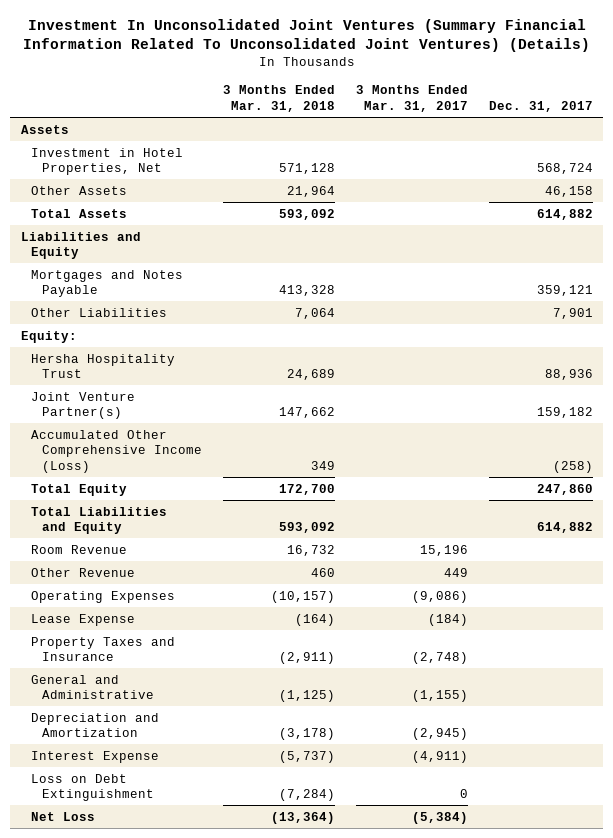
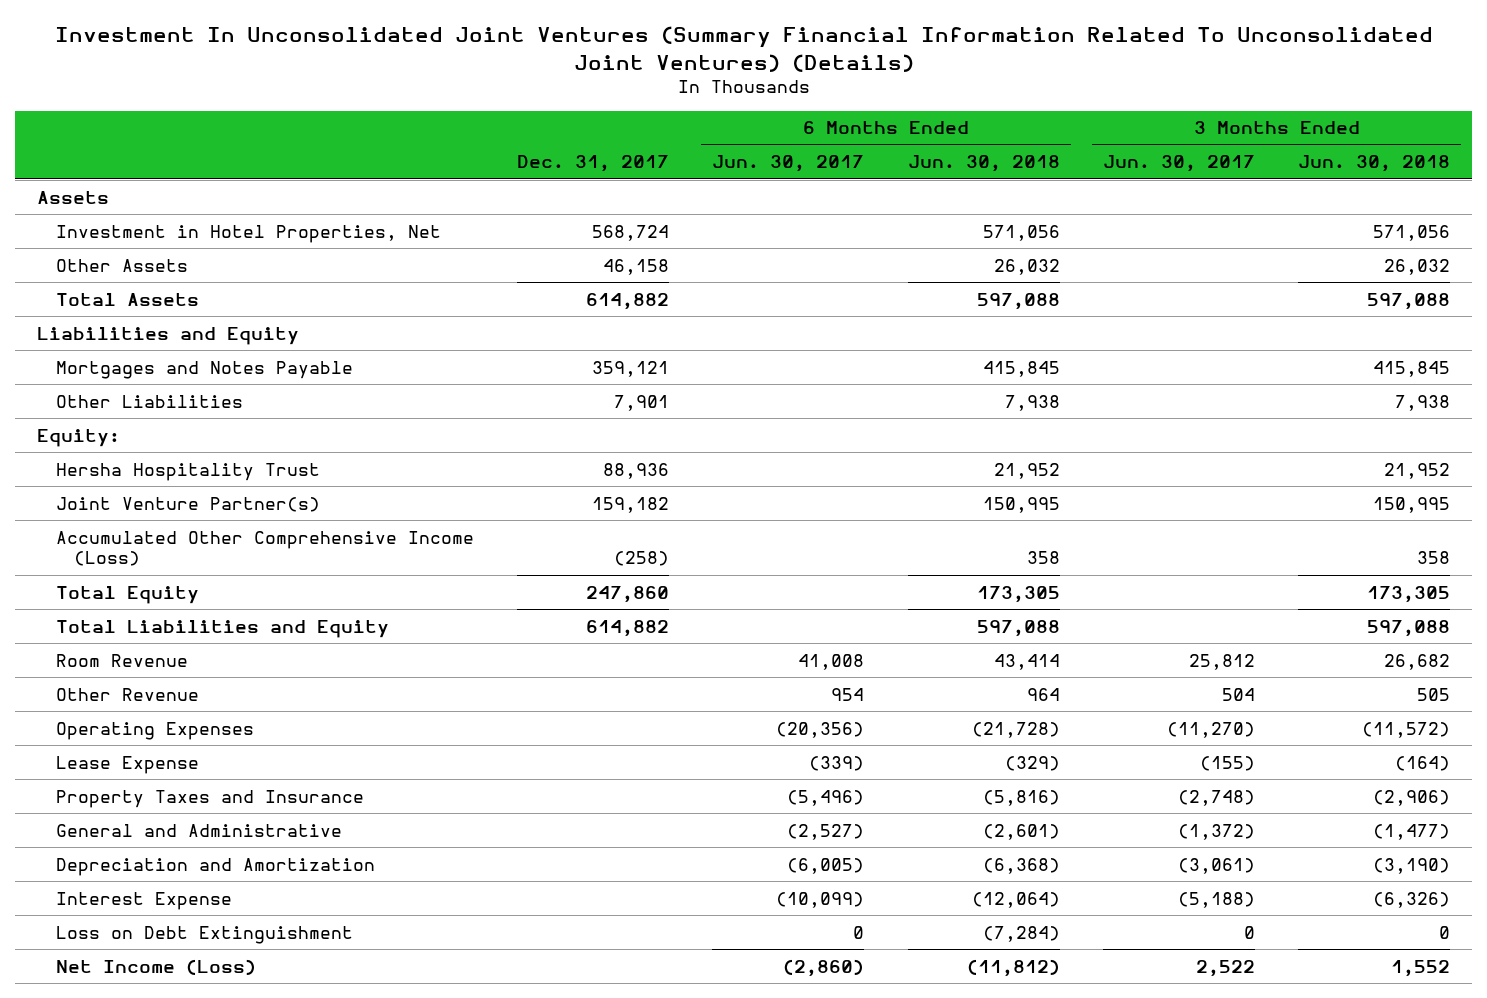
- | 3 Months Ended Mar. 31, 2018 | 3 Months Ended Mar. 31, 2017 | Dec. 31, 2017
+ | Dec. 31, 2017 | 6 Months Ended Jun. 30, 2017 | 6 Months Ended Jun. 30, 2018 | 3 Months Ended Jun. 30, 2017 | 3 Months Ended Jun. 30, 2018
- Net Loss | (13,364) | (5,384) |
+ Net Income (Loss) | | (2,860) | (11,812) | 2,522 | 1,552

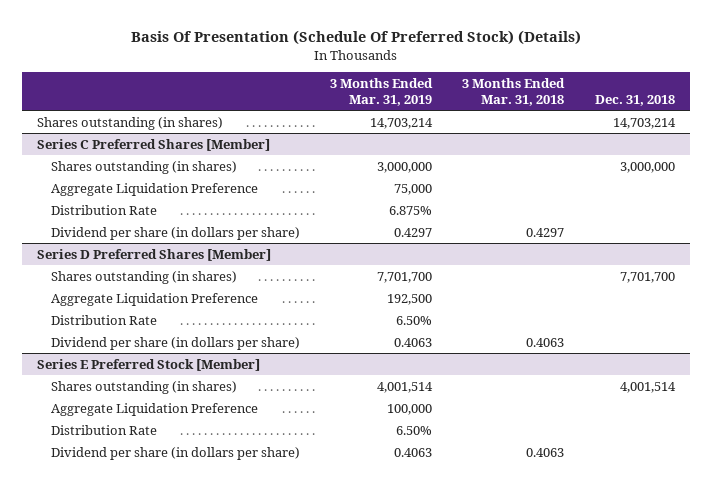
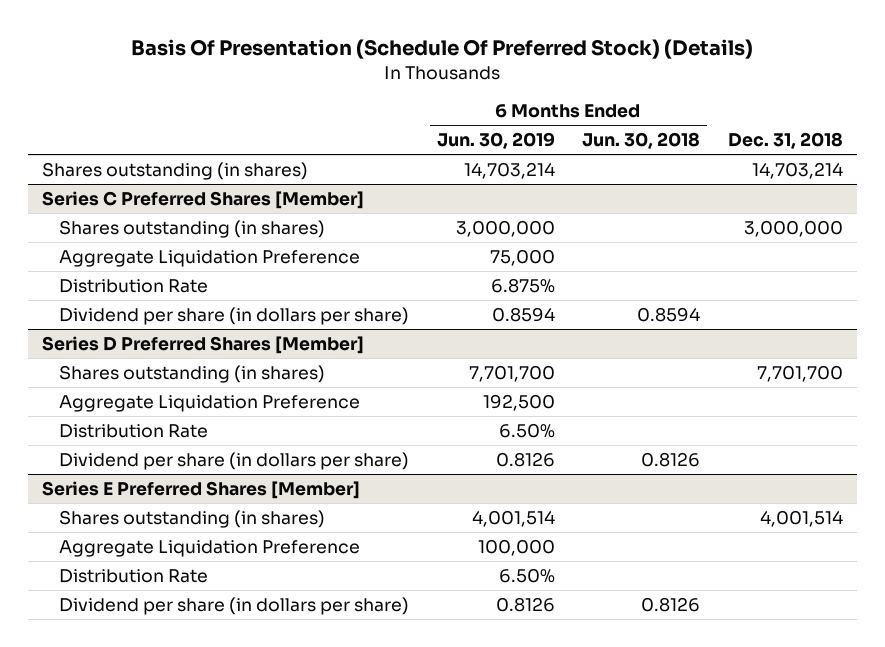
- | 3 Months Ended Mar. 31, 2019 | 3 Months Ended Mar. 31, 2018 | Dec. 31, 2018
+ | 6 Months Ended Jun. 30, 2019 | 6 Months Ended Jun. 30, 2018 | Dec. 31, 2018
- Series E Preferred Stock [Member]
+ Series E Preferred Shares [Member]

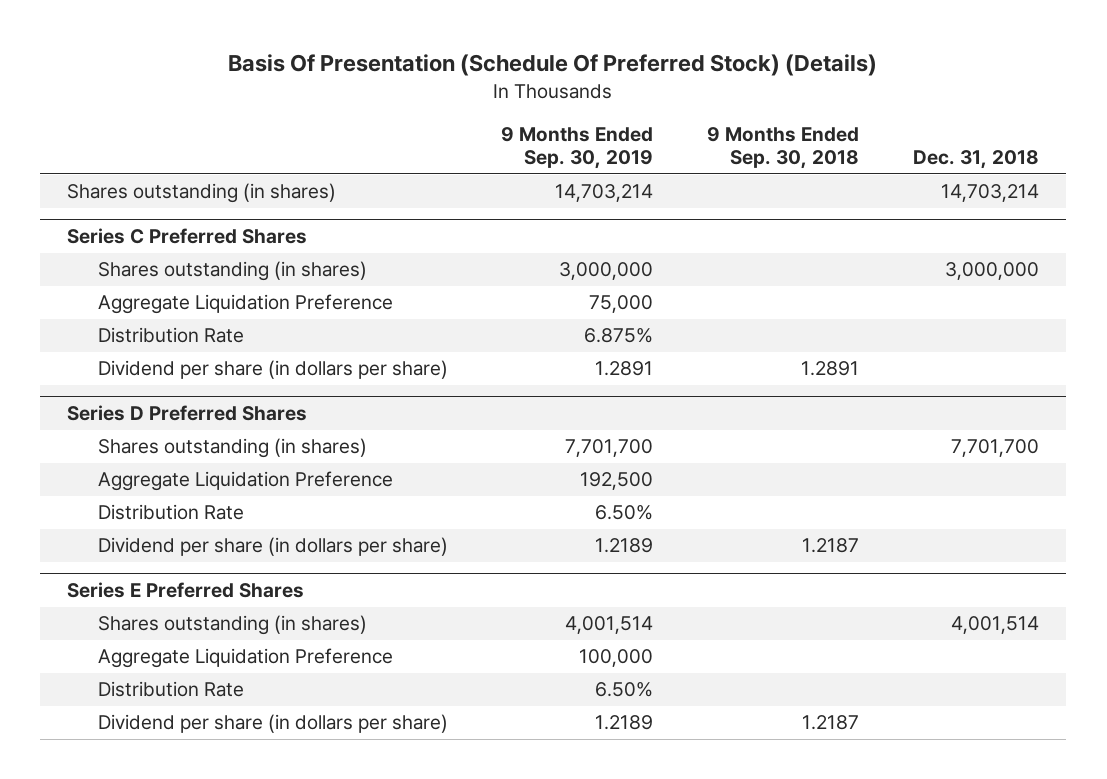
- | 6 Months Ended Jun. 30, 2019 | 6 Months Ended Jun. 30, 2018 | Dec. 31, 2018
+ | 9 Months Ended Sep. 30, 2019 | 9 Months Ended Sep. 30, 2018 | Dec. 31, 2018
- Series C Preferred Shares [Member]
+ Series C Preferred Shares
- Series D Preferred Shares [Member]
+ Series D Preferred Shares
- Series E Preferred Shares [Member]
+ Series E Preferred Shares

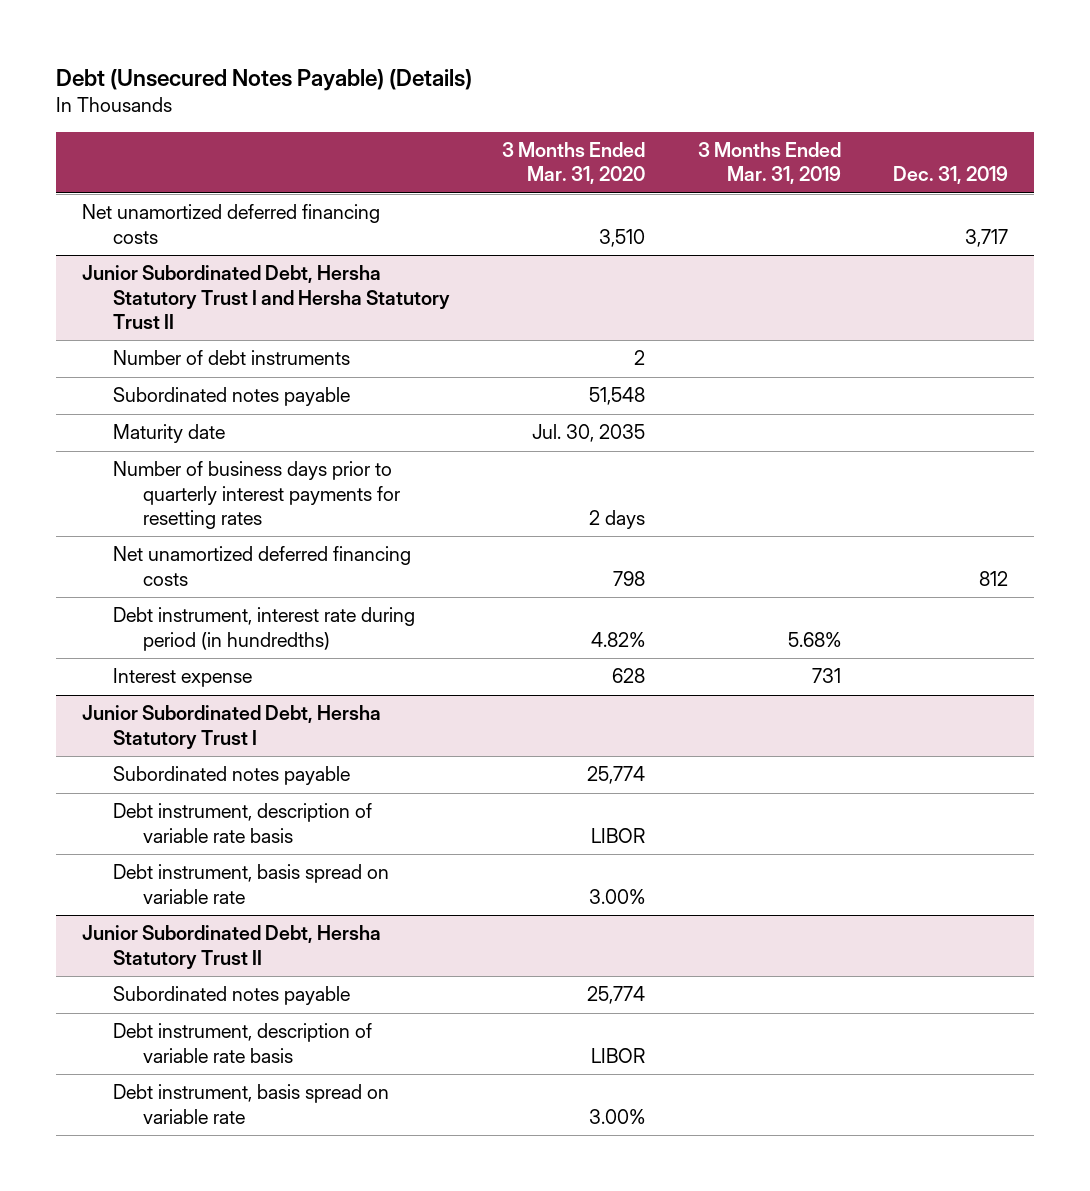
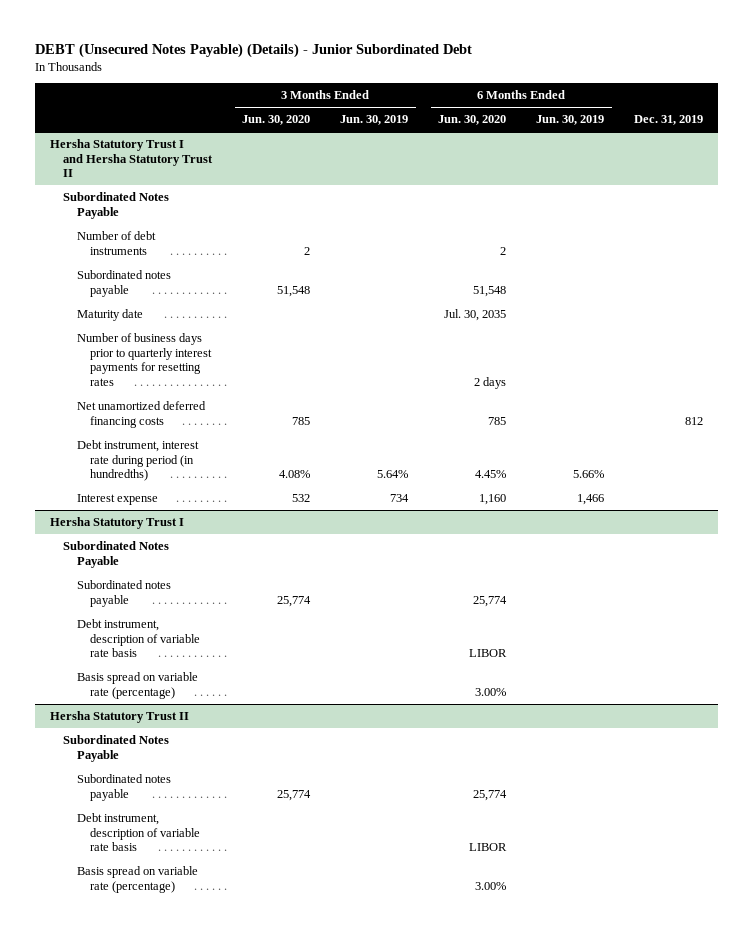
- Debt (Unsecured Notes Payable) (Details)
+ DEBT (Unsecured Notes Payable) (Details) - Junior Subordinated Debt
- | 3 Months Ended Mar. 31, 2020 | 3 Months Ended Mar. 31, 2019 | Dec. 31, 2019
+ | 3 Months Ended Jun. 30, 2020 | 3 Months Ended Jun. 30, 2019 | 6 Months Ended Jun. 30, 2020 | 6 Months Ended Jun. 30, 2019 | Dec. 31, 2019
- Net unamortized deferred financing costs | 3,510 | | 3,717
- Junior Subordinated Debt, Hersha Statutory Trust I and Hersha Statutory Trust II
+ Hersha Statutory Trust I and Hersha Statutory Trust II
+ Subordinated Notes Payable
- Junior Subordinated Debt, Hersha Statutory Trust I
+ Hersha Statutory Trust I
+ Subordinated Notes Payable
- Debt instrument, basis spread on variable rate | 3.00% | |
- Junior Subordinated Debt, Hersha Statutory Trust II
+ Basis spread on variable rate (percentage) | | | 3.00% | |
+ Hersha Statutory Trust II
+ Subordinated Notes Payable
- Debt instrument, basis spread on variable rate | 3.00% | |
+ Basis spread on variable rate (percentage) | | | 3.00% | |

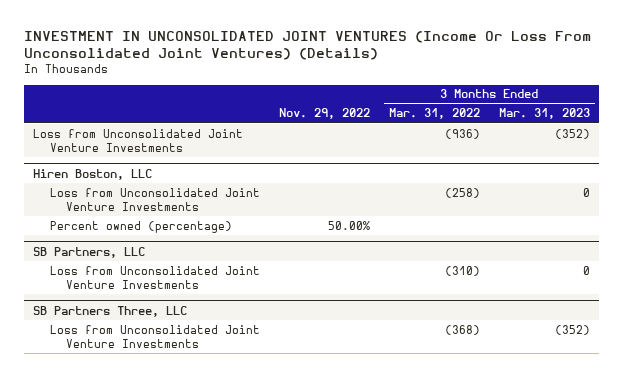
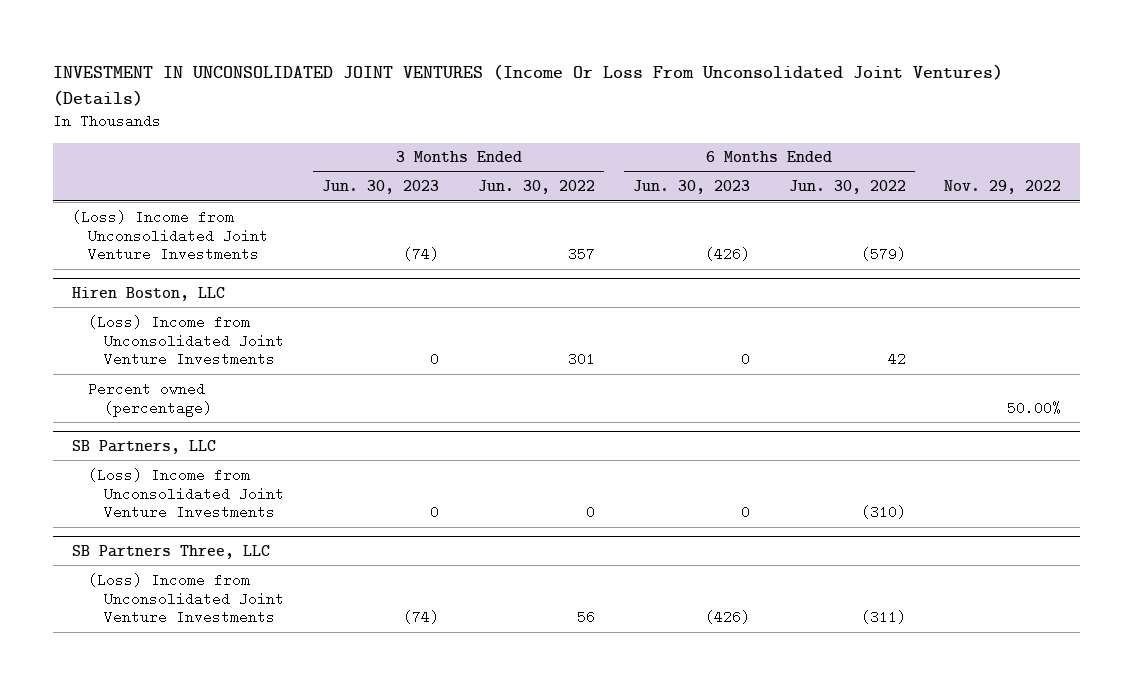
- | Nov. 29, 2022 | 3 Months Ended Mar. 31, 2022 | 3 Months Ended Mar. 31, 2023
+ | 3 Months Ended Jun. 30, 2023 | 3 Months Ended Jun. 30, 2022 | 6 Months Ended Jun. 30, 2023 | 6 Months Ended Jun. 30, 2022 | Nov. 29, 2022
- Loss from Unconsolidated Joint Venture Investments | | (936) | (352)
+ (Loss) Income from Unconsolidated Joint Venture Investments | (74) | 357 | (426) | (579) |
@ Hiren Boston, LLC
- Loss from Unconsolidated Joint Venture Investments | | (258) | 0
+ (Loss) Income from Unconsolidated Joint Venture Investments | 0 | 301 | 0 | 42 |
@ SB Partners, LLC
- Loss from Unconsolidated Joint Venture Investments | | (310) | 0
+ (Loss) Income from Unconsolidated Joint Venture Investments | 0 | 0 | 0 | (310) |
@ SB Partners Three, LLC
- Loss from Unconsolidated Joint Venture Investments | | (368) | (352)
+ (Loss) Income from Unconsolidated Joint Venture Investments | (74) | 56 | (426) | (311) |

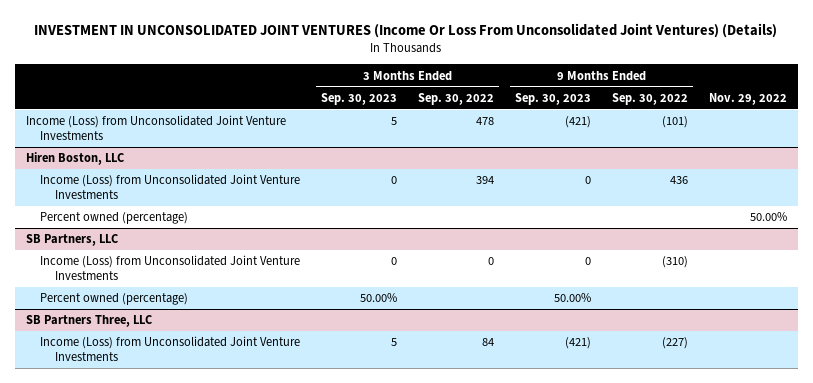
- | 3 Months Ended Jun. 30, 2023 | 3 Months Ended Jun. 30, 2022 | 6 Months Ended Jun. 30, 2023 | 6 Months Ended Jun. 30, 2022 | Nov. 29, 2022
+ | 3 Months Ended Sep. 30, 2023 | 3 Months Ended Sep. 30, 2022 | 9 Months Ended Sep. 30, 2023 | 9 Months Ended Sep. 30, 2022 | Nov. 29, 2022
- (Loss) Income from Unconsolidated Joint Venture Investments | (74) | 357 | (426) | (579) |
+ Income (Loss) from Unconsolidated Joint Venture Investments | 5 | 478 | (421) | (101) |
@ Hiren Boston, LLC
- (Loss) Income from Unconsolidated Joint Venture Investments | 0 | 301 | 0 | 42 |
+ Income (Loss) from Unconsolidated Joint Venture Investments | 0 | 394 | 0 | 436 |
@ SB Partners, LLC
- (Loss) Income from Unconsolidated Joint Venture Investments | 0 | 0 | 0 | (310) |
+ Income (Loss) from Unconsolidated Joint Venture Investments | 0 | 0 | 0 | (310) |
+ Percent owned (percentage) | 50.00% | | 50.00% | |
@ SB Partners Three, LLC
- (Loss) Income from Unconsolidated Joint Venture Investments | (74) | 56 | (426) | (311) |
+ Income (Loss) from Unconsolidated Joint Venture Investments | 5 | 84 | (421) | (227) |

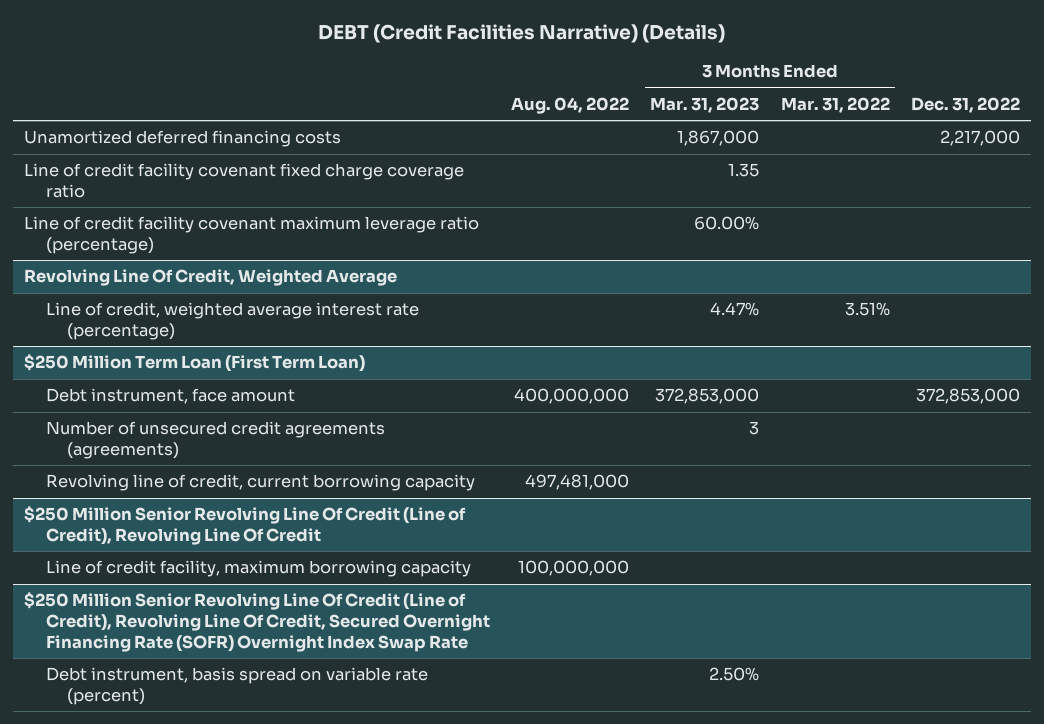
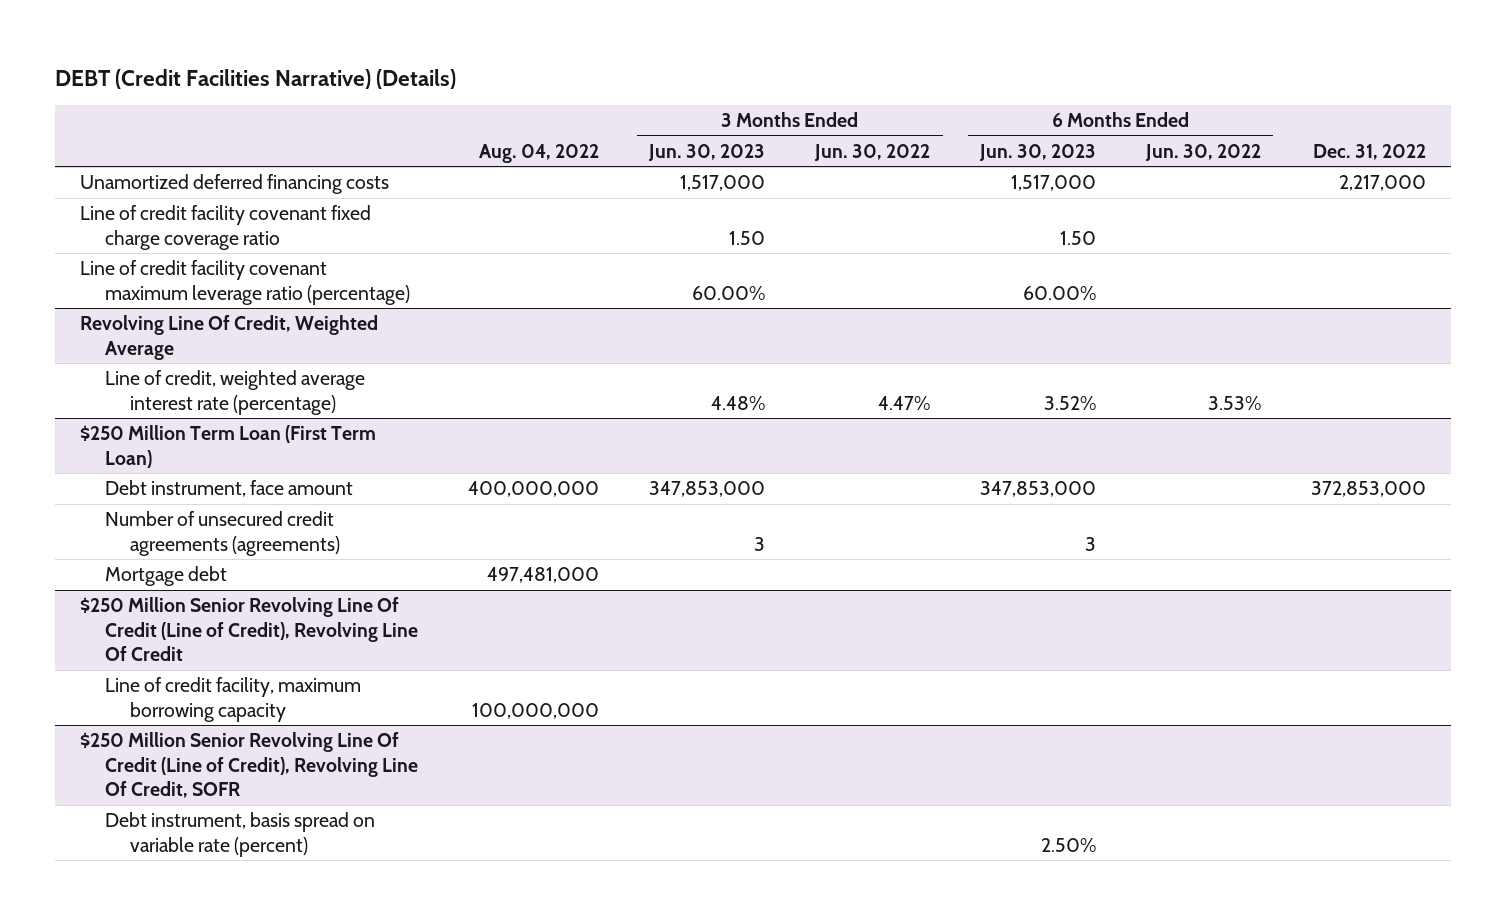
- | Aug. 04, 2022 | 3 Months Ended Mar. 31, 2023 | 3 Months Ended Mar. 31, 2022 | Dec. 31, 2022
+ | Aug. 04, 2022 | 3 Months Ended Jun. 30, 2023 | 3 Months Ended Jun. 30, 2022 | 6 Months Ended Jun. 30, 2023 | 6 Months Ended Jun. 30, 2022 | Dec. 31, 2022
@ $250 Million Term Loan (First Term Loan)
- Revolving line of credit, current borrowing capacity | 497,481,000 | | |
+ Mortgage debt | 497,481,000 | | | | |
- $250 Million Senior Revolving Line Of Credit (Line of Credit), Revolving Line Of Credit, Secured Overnight Financing Rate (SOFR) Overnight Index Swap Rate
+ $250 Million Senior Revolving Line Of Credit (Line of Credit), Revolving Line Of Credit, SOFR

